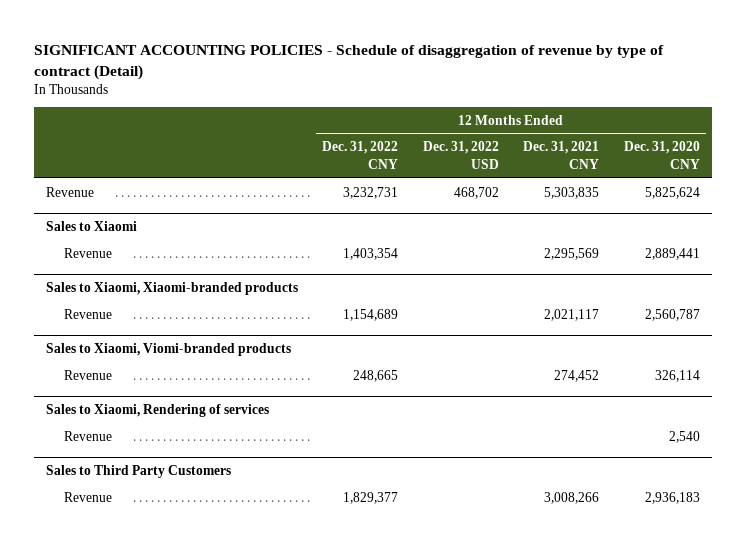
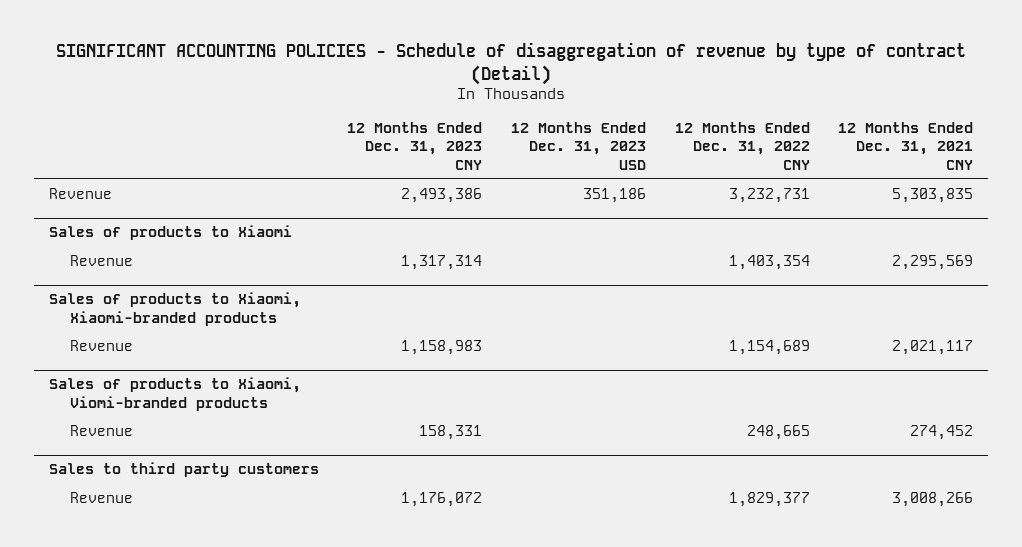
- | 12 Months Ended Dec. 31, 2022 CNY | 12 Months Ended Dec. 31, 2022 USD | 12 Months Ended Dec. 31, 2021 CNY | 12 Months Ended Dec. 31, 2020 CNY
+ | 12 Months Ended Dec. 31, 2023 CNY | 12 Months Ended Dec. 31, 2023 USD | 12 Months Ended Dec. 31, 2022 CNY | 12 Months Ended Dec. 31, 2021 CNY
- Sales to Xiaomi
+ Sales of products to Xiaomi
- Sales to Xiaomi, Xiaomi-branded products
+ Sales of products to Xiaomi, Xiaomi-branded products
- Sales to Xiaomi, Viomi-branded products
+ Sales of products to Xiaomi, Viomi-branded products
- Sales to Xiaomi, Rendering of services
- Revenue | | | | 2,540
- Sales to Third Party Customers
+ Sales to third party customers

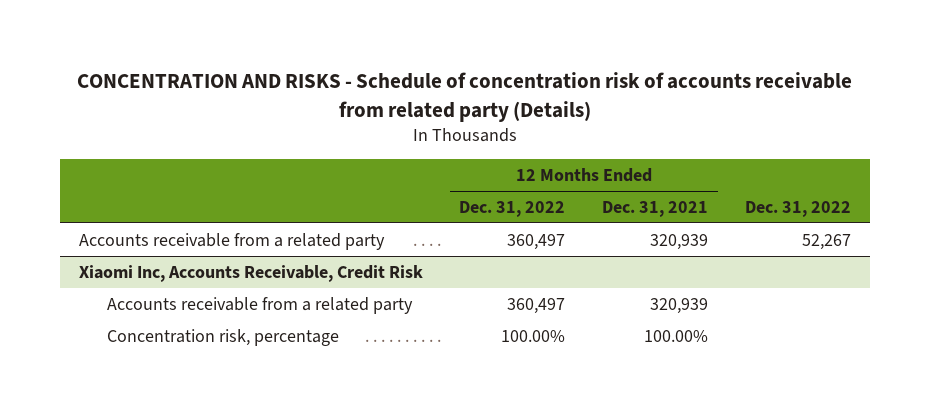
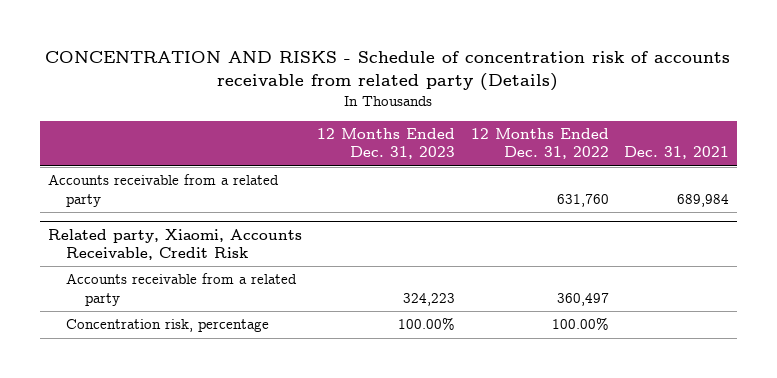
- | 12 Months Ended Dec. 31, 2022 | 12 Months Ended Dec. 31, 2021 | Dec. 31, 2022
+ | 12 Months Ended Dec. 31, 2023 | 12 Months Ended Dec. 31, 2022 | Dec. 31, 2021
- Accounts receivable from a related party | 360,497 | 320,939 | 52,267
- Xiaomi Inc, Accounts Receivable, Credit Risk
+ Accounts receivable from a related party | | 631,760 | 689,984
+ Related party, Xiaomi, Accounts Receivable, Credit Risk

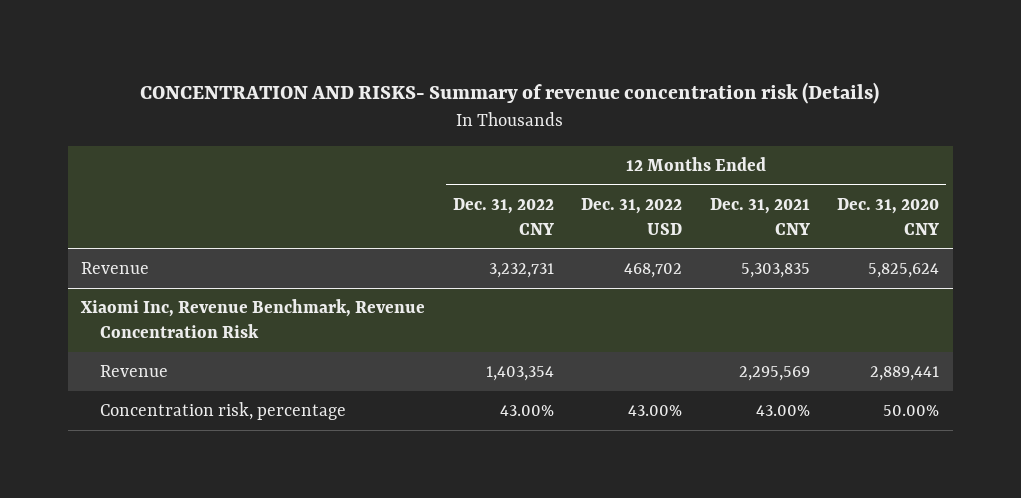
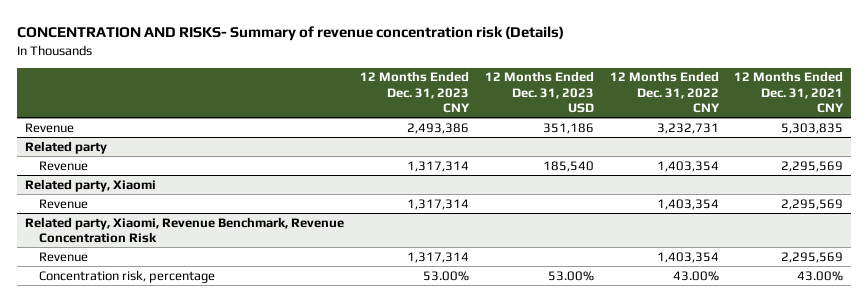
- | 12 Months Ended Dec. 31, 2022 CNY | 12 Months Ended Dec. 31, 2022 USD | 12 Months Ended Dec. 31, 2021 CNY | 12 Months Ended Dec. 31, 2020 CNY
+ | 12 Months Ended Dec. 31, 2023 CNY | 12 Months Ended Dec. 31, 2023 USD | 12 Months Ended Dec. 31, 2022 CNY | 12 Months Ended Dec. 31, 2021 CNY
- Xiaomi Inc, Revenue Benchmark, Revenue Concentration Risk
+ Related party
+ Related party, Xiaomi
+ Revenue | 1,317,314 | | 1,403,354 | 2,295,569
+ Related party, Xiaomi, Revenue Benchmark, Revenue Concentration Risk
+ Revenue | 1,317,314 | | 1,403,354 | 2,295,569

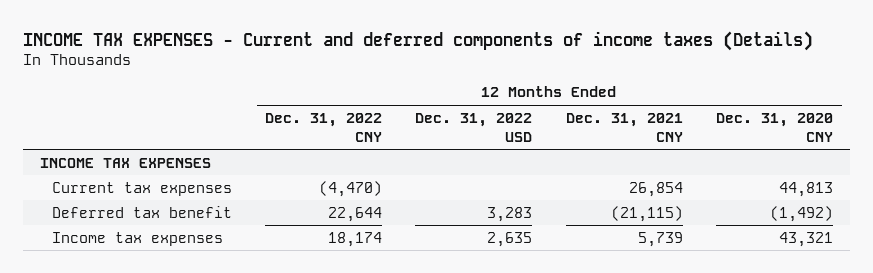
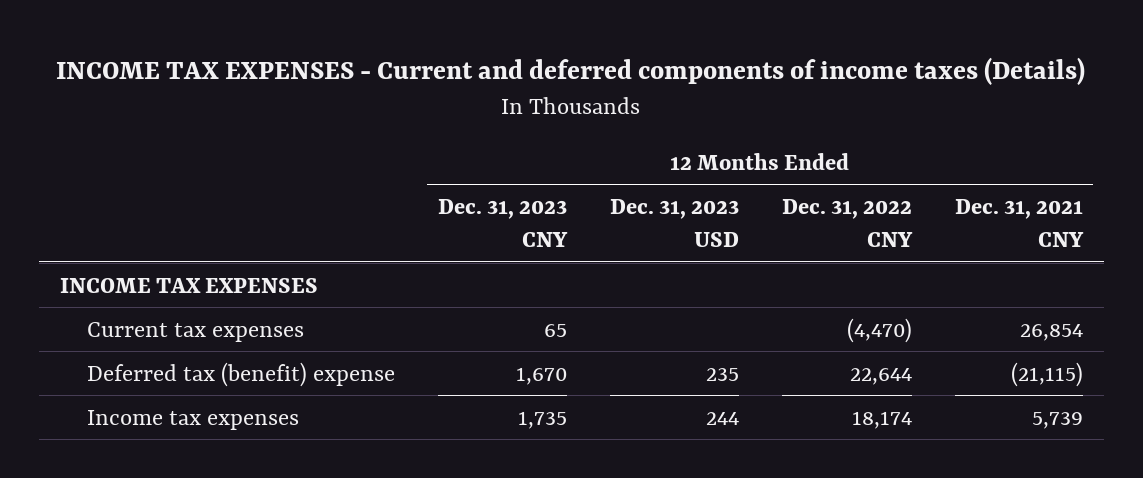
- | 12 Months Ended Dec. 31, 2022 CNY | 12 Months Ended Dec. 31, 2022 USD | 12 Months Ended Dec. 31, 2021 CNY | 12 Months Ended Dec. 31, 2020 CNY
+ | 12 Months Ended Dec. 31, 2023 CNY | 12 Months Ended Dec. 31, 2023 USD | 12 Months Ended Dec. 31, 2022 CNY | 12 Months Ended Dec. 31, 2021 CNY
- Deferred tax benefit | 22,644 | 3,283 | (21,115) | (1,492)
+ Deferred tax (benefit) expense | 1,670 | 235 | 22,644 | (21,115)

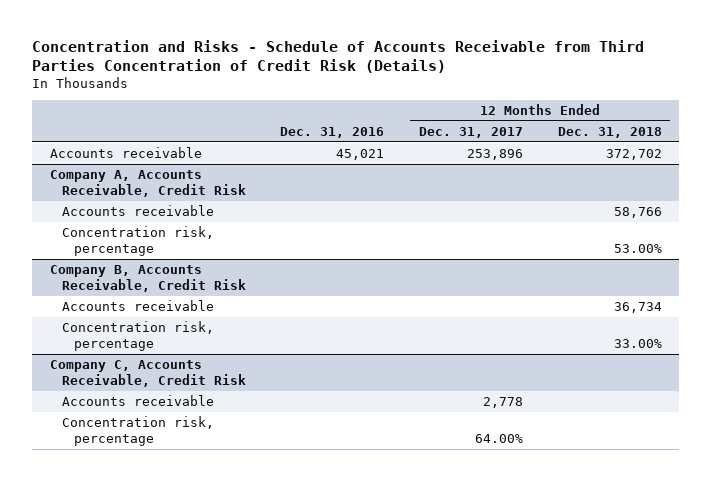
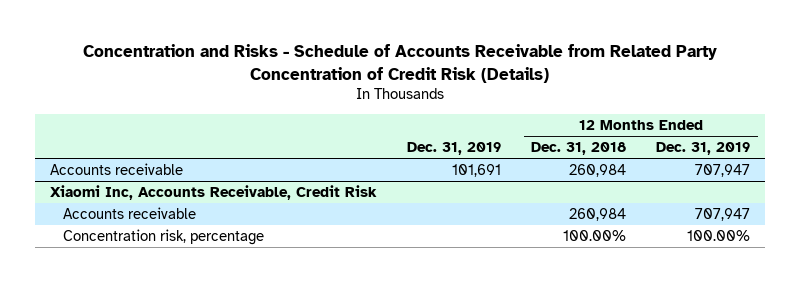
- Concentration and Risks - Schedule of Accounts Receivable from Third Parties Concentration of Credit Risk (Details)
+ Concentration and Risks - Schedule of Accounts Receivable from Related Party Concentration of Credit Risk (Details)
- | Dec. 31, 2016 | 12 Months Ended Dec. 31, 2017 | 12 Months Ended Dec. 31, 2018
+ | Dec. 31, 2019 | 12 Months Ended Dec. 31, 2018 | 12 Months Ended Dec. 31, 2019
- Accounts receivable | 45,021 | 253,896 | 372,702
- Company A, Accounts Receivable, Credit Risk
- Accounts receivable | | | 58,766
- Concentration risk, percentage | | | 53.00%
- Company B, Accounts Receivable, Credit Risk
- Accounts receivable | | | 36,734
- Concentration risk, percentage | | | 33.00%
- Company C, Accounts Receivable, Credit Risk
- Accounts receivable | | 2,778 |
- Concentration risk, percentage | | 64.00% |
+ Accounts receivable | 101,691 | 260,984 | 707,947
+ Xiaomi Inc, Accounts Receivable, Credit Risk
+ Accounts receivable | | 260,984 | 707,947
+ Concentration risk, percentage | | 100.00% | 100.00%

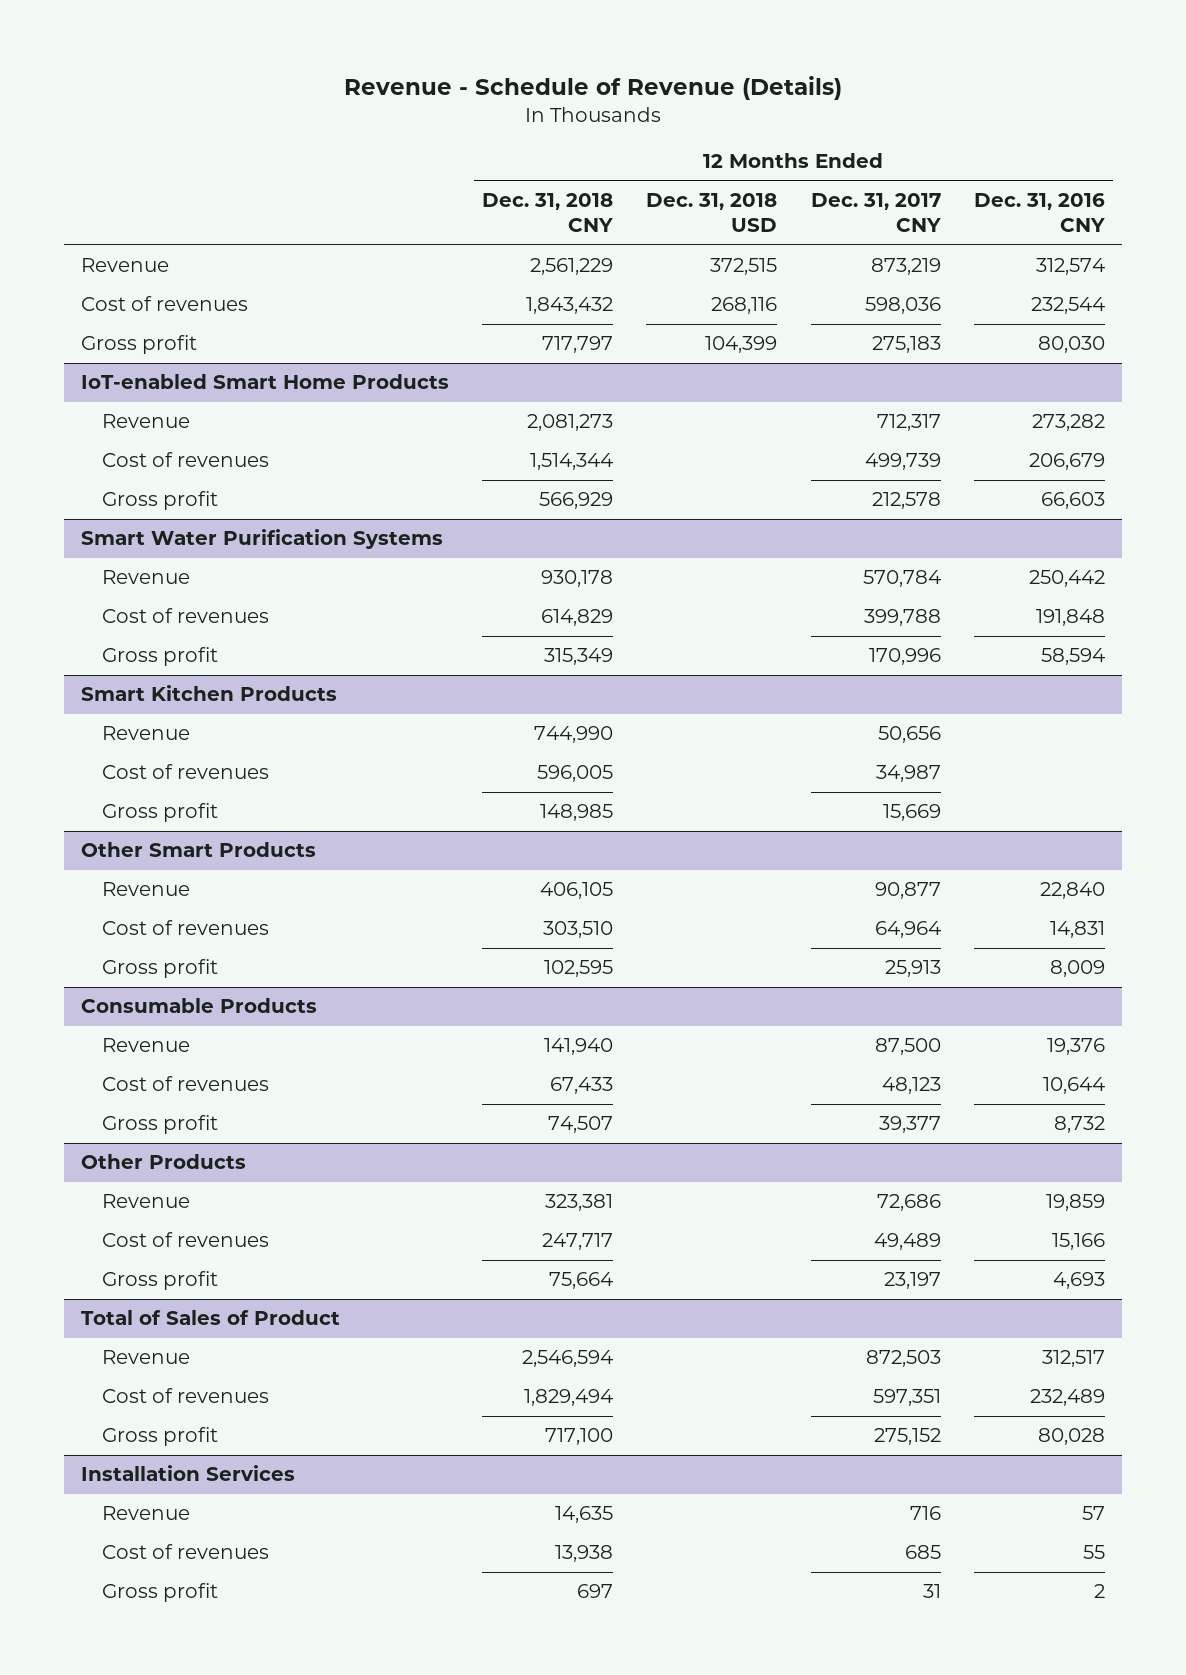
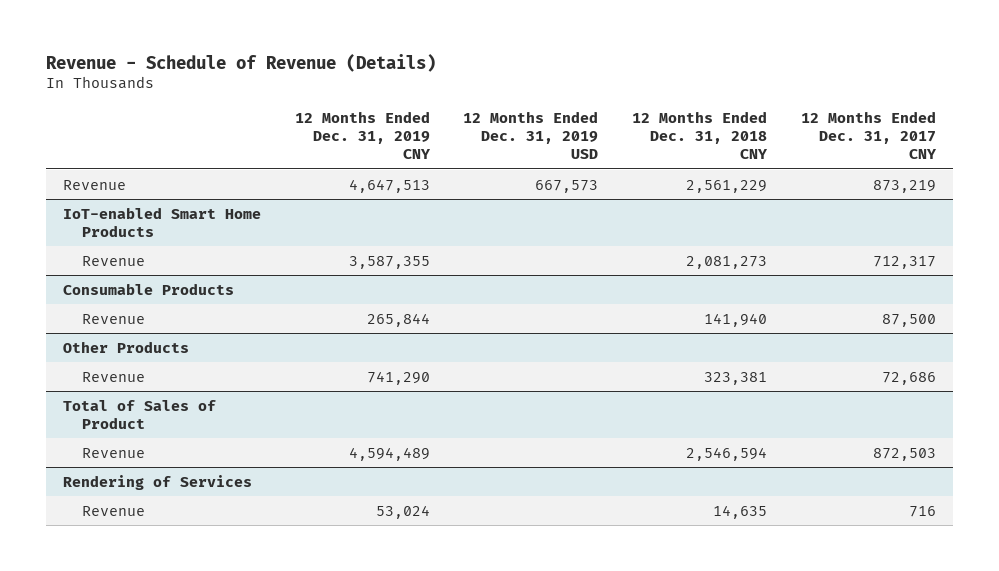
- | 12 Months Ended Dec. 31, 2018 CNY | 12 Months Ended Dec. 31, 2018 USD | 12 Months Ended Dec. 31, 2017 CNY | 12 Months Ended Dec. 31, 2016 CNY
+ | 12 Months Ended Dec. 31, 2019 CNY | 12 Months Ended Dec. 31, 2019 USD | 12 Months Ended Dec. 31, 2018 CNY | 12 Months Ended Dec. 31, 2017 CNY
- Cost of revenues | 1,843,432 | 268,116 | 598,036 | 232,544
- Gross profit | 717,797 | 104,399 | 275,183 | 80,030
@ IoT-enabled Smart Home Products
- Cost of revenues | 1,514,344 | | 499,739 | 206,679
- Gross profit | 566,929 | | 212,578 | 66,603
- Smart Water Purification Systems
- Revenue | 930,178 | | 570,784 | 250,442
- Cost of revenues | 614,829 | | 399,788 | 191,848
- Gross profit | 315,349 | | 170,996 | 58,594
- Smart Kitchen Products
- Revenue | 744,990 | | 50,656 |
- Cost of revenues | 596,005 | | 34,987 |
- Gross profit | 148,985 | | 15,669 |
- Other Smart Products
- Revenue | 406,105 | | 90,877 | 22,840
- Cost of revenues | 303,510 | | 64,964 | 14,831
- Gross profit | 102,595 | | 25,913 | 8,009
@ Consumable Products
- Cost of revenues | 67,433 | | 48,123 | 10,644
- Gross profit | 74,507 | | 39,377 | 8,732
@ Other Products
- Cost of revenues | 247,717 | | 49,489 | 15,166
- Gross profit | 75,664 | | 23,197 | 4,693
@ Total of Sales of Product
- Cost of revenues | 1,829,494 | | 597,351 | 232,489
- Gross profit | 717,100 | | 275,152 | 80,028
- Installation Services
+ Rendering of Services
- Cost of revenues | 13,938 | | 685 | 55
- Gross profit | 697 | | 31 | 2

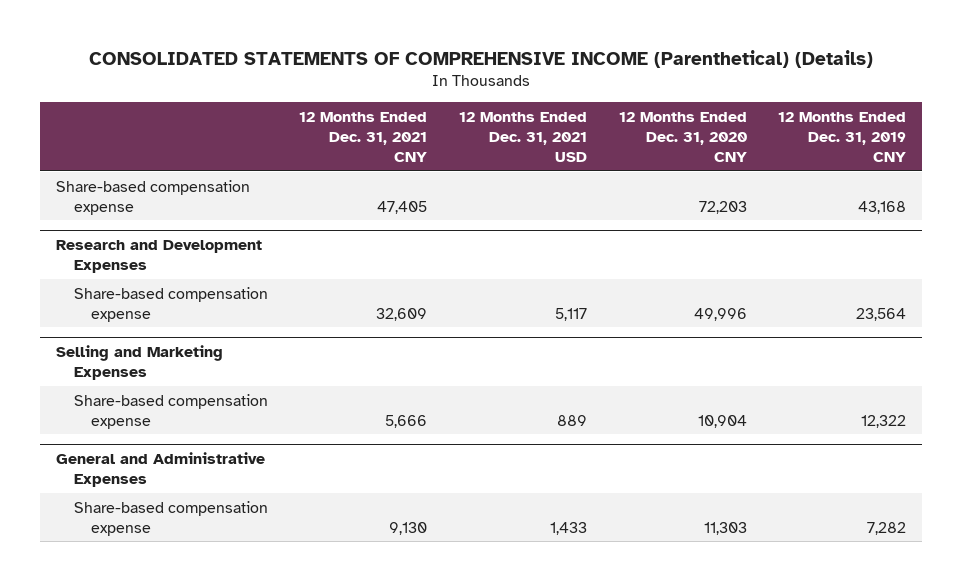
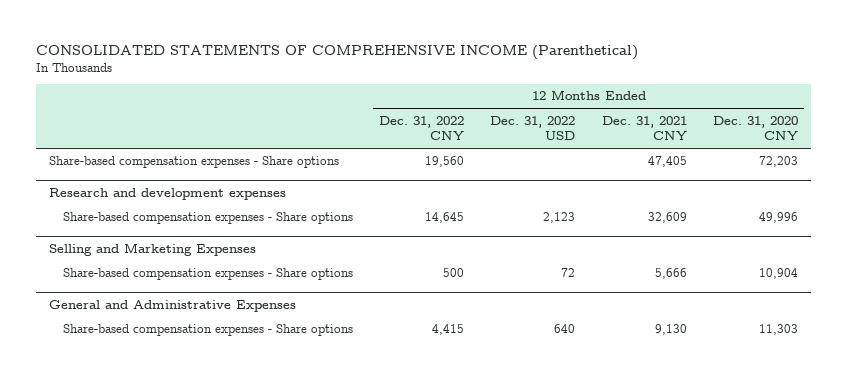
- CONSOLIDATED STATEMENTS OF COMPREHENSIVE INCOME (Parenthetical) (Details)
+ CONSOLIDATED STATEMENTS OF COMPREHENSIVE INCOME (Parenthetical)
- | 12 Months Ended Dec. 31, 2021 CNY | 12 Months Ended Dec. 31, 2021 USD | 12 Months Ended Dec. 31, 2020 CNY | 12 Months Ended Dec. 31, 2019 CNY
+ | 12 Months Ended Dec. 31, 2022 CNY | 12 Months Ended Dec. 31, 2022 USD | 12 Months Ended Dec. 31, 2021 CNY | 12 Months Ended Dec. 31, 2020 CNY
- Share-based compensation expense | 47,405 | | 72,203 | 43,168
- Research and Development Expenses
- Share-based compensation expense | 32,609 | 5,117 | 49,996 | 23,564
+ Share-based compensation expenses - Share options | 19,560 | | 47,405 | 72,203
+ Research and development expenses
+ Share-based compensation expenses - Share options | 14,645 | 2,123 | 32,609 | 49,996
@ Selling and Marketing Expenses
- Share-based compensation expense | 5,666 | 889 | 10,904 | 12,322
+ Share-based compensation expenses - Share options | 500 | 72 | 5,666 | 10,904
@ General and Administrative Expenses
- Share-based compensation expense | 9,130 | 1,433 | 11,303 | 7,282
+ Share-based compensation expenses - Share options | 4,415 | 640 | 9,130 | 11,303

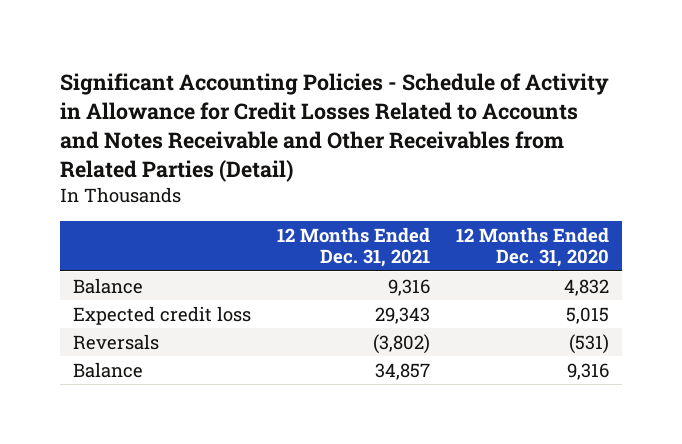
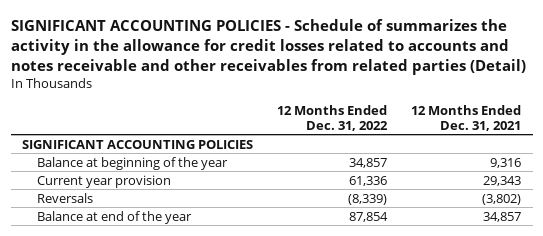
- Significant Accounting Policies - Schedule of Activity in Allowance for Credit Losses Related to Accounts and Notes Receivable and Other Receivables from Related Parties (Detail)
+ SIGNIFICANT ACCOUNTING POLICIES - Schedule of summarizes the activity in the allowance for credit losses related to accounts and notes receivable and other receivables from related parties (Detail)
- | 12 Months Ended Dec. 31, 2021 | 12 Months Ended Dec. 31, 2020
+ | 12 Months Ended Dec. 31, 2022 | 12 Months Ended Dec. 31, 2021
- Balance | 9,316 | 4,832
- Expected credit loss | 29,343 | 5,015
+ SIGNIFICANT ACCOUNTING POLICIES
+ Balance at beginning of the year | 34,857 | 9,316
+ Current year provision | 61,336 | 29,343
- Balance | 34,857 | 9,316
+ Balance at end of the year | 87,854 | 34,857

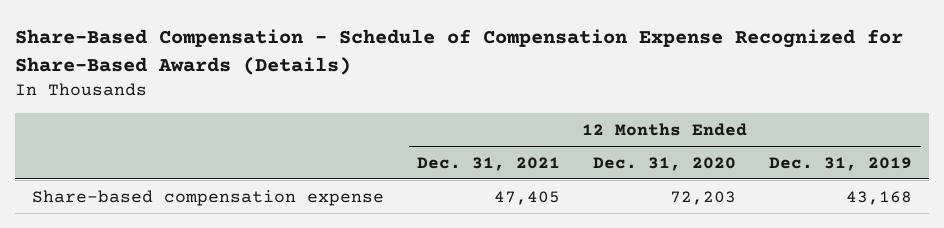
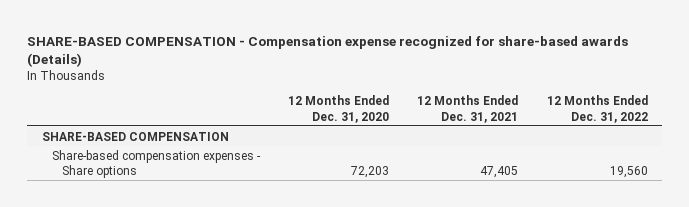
- Share-Based Compensation - Schedule of Compensation Expense Recognized for Share-Based Awards (Details)
+ SHARE-BASED COMPENSATION - Compensation expense recognized for share-based awards (Details)
- | 12 Months Ended Dec. 31, 2021 | 12 Months Ended Dec. 31, 2020 | 12 Months Ended Dec. 31, 2019
+ | 12 Months Ended Dec. 31, 2020 | 12 Months Ended Dec. 31, 2021 | 12 Months Ended Dec. 31, 2022
- Share-based compensation expense | 47,405 | 72,203 | 43,168
+ SHARE-BASED COMPENSATION
+ Share-based compensation expenses - Share options | 72,203 | 47,405 | 19,560

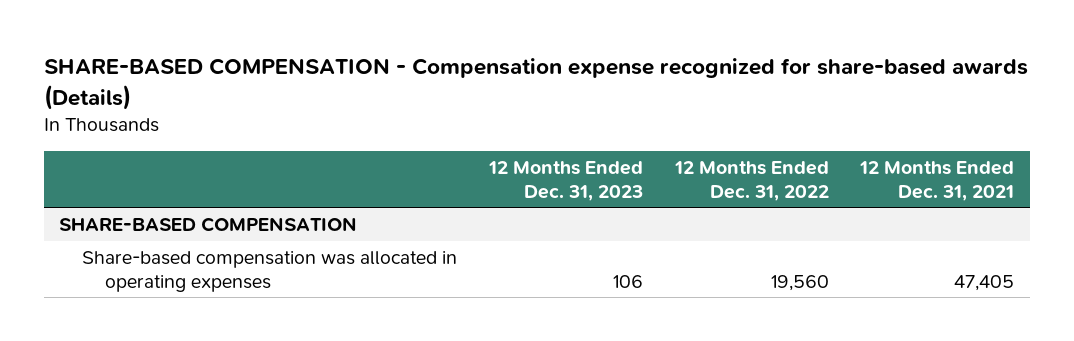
- | 12 Months Ended Dec. 31, 2020 | 12 Months Ended Dec. 31, 2021 | 12 Months Ended Dec. 31, 2022
+ | 12 Months Ended Dec. 31, 2023 | 12 Months Ended Dec. 31, 2022 | 12 Months Ended Dec. 31, 2021
- Share-based compensation expenses - Share options | 72,203 | 47,405 | 19,560
+ Share-based compensation was allocated in operating expenses | 106 | 19,560 | 47,405

